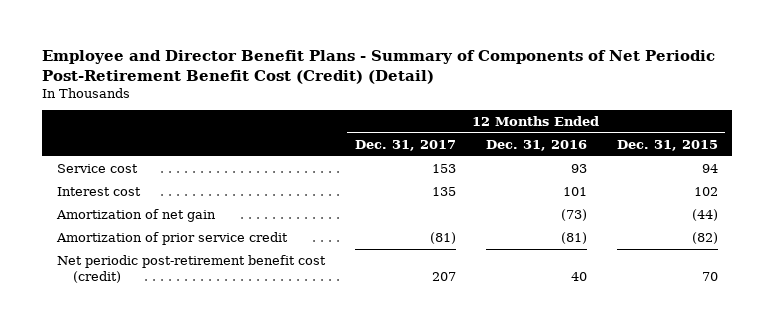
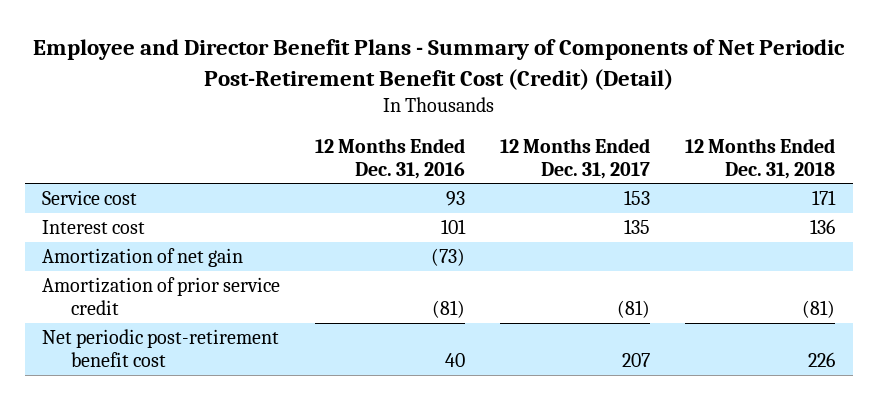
- | 12 Months Ended Dec. 31, 2017 | 12 Months Ended Dec. 31, 2016 | 12 Months Ended Dec. 31, 2015
+ | 12 Months Ended Dec. 31, 2016 | 12 Months Ended Dec. 31, 2017 | 12 Months Ended Dec. 31, 2018
- Net periodic post-retirement benefit cost (credit) | 207 | 40 | 70
+ Net periodic post-retirement benefit cost | 40 | 207 | 226

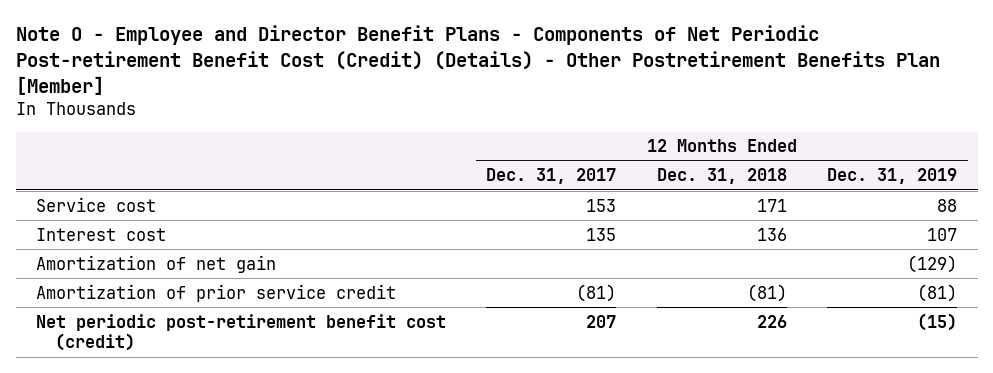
- Employee and Director Benefit Plans - Summary of Components of Net Periodic Post-Retirement Benefit Cost (Credit) (Detail)
+ Note O - Employee and Director Benefit Plans - Components of Net Periodic Post-retirement Benefit Cost (Credit) (Details) - Other Postretirement Benefits Plan [Member]
- | 12 Months Ended Dec. 31, 2016 | 12 Months Ended Dec. 31, 2017 | 12 Months Ended Dec. 31, 2018
+ | 12 Months Ended Dec. 31, 2017 | 12 Months Ended Dec. 31, 2018 | 12 Months Ended Dec. 31, 2019
- Net periodic post-retirement benefit cost | 40 | 207 | 226
+ Net periodic post-retirement benefit cost (credit) | 207 | 226 | (15)

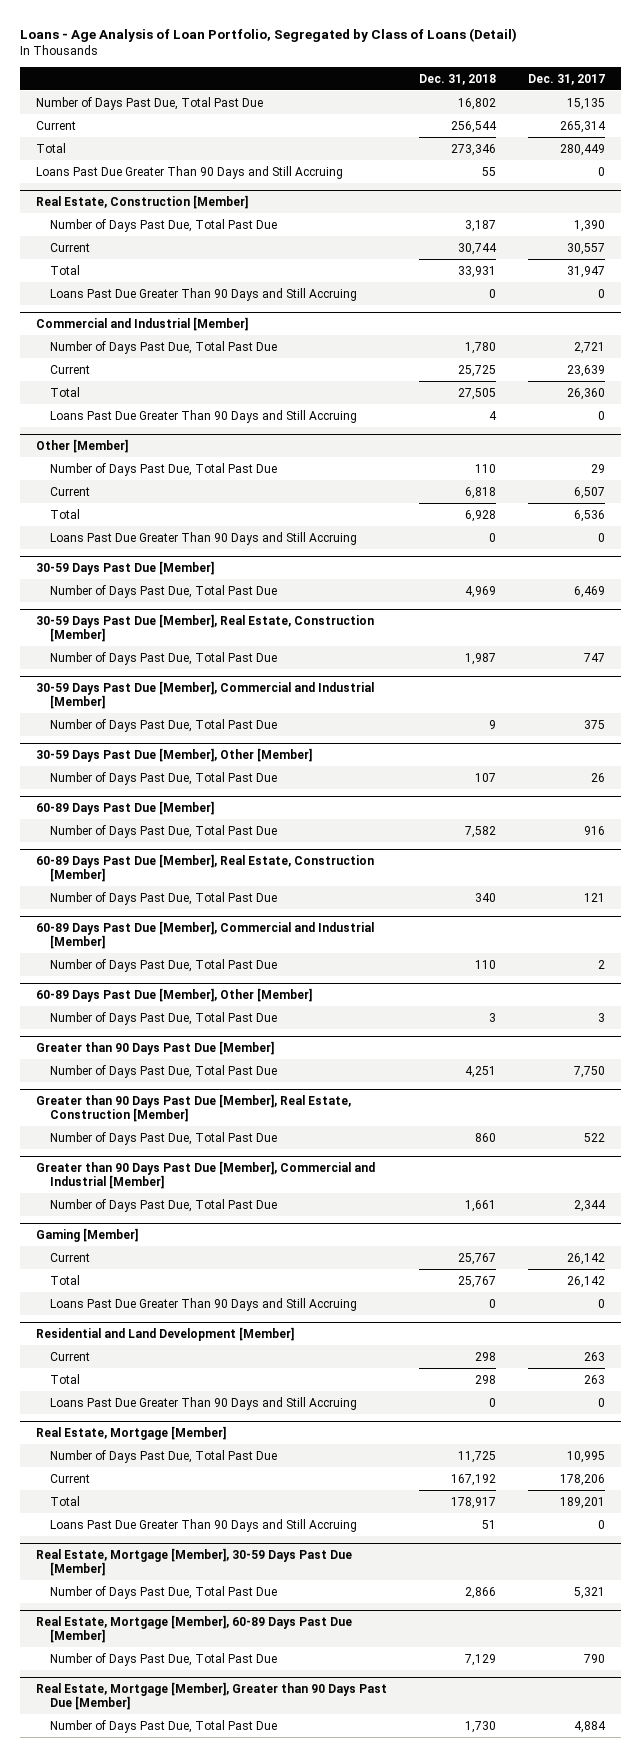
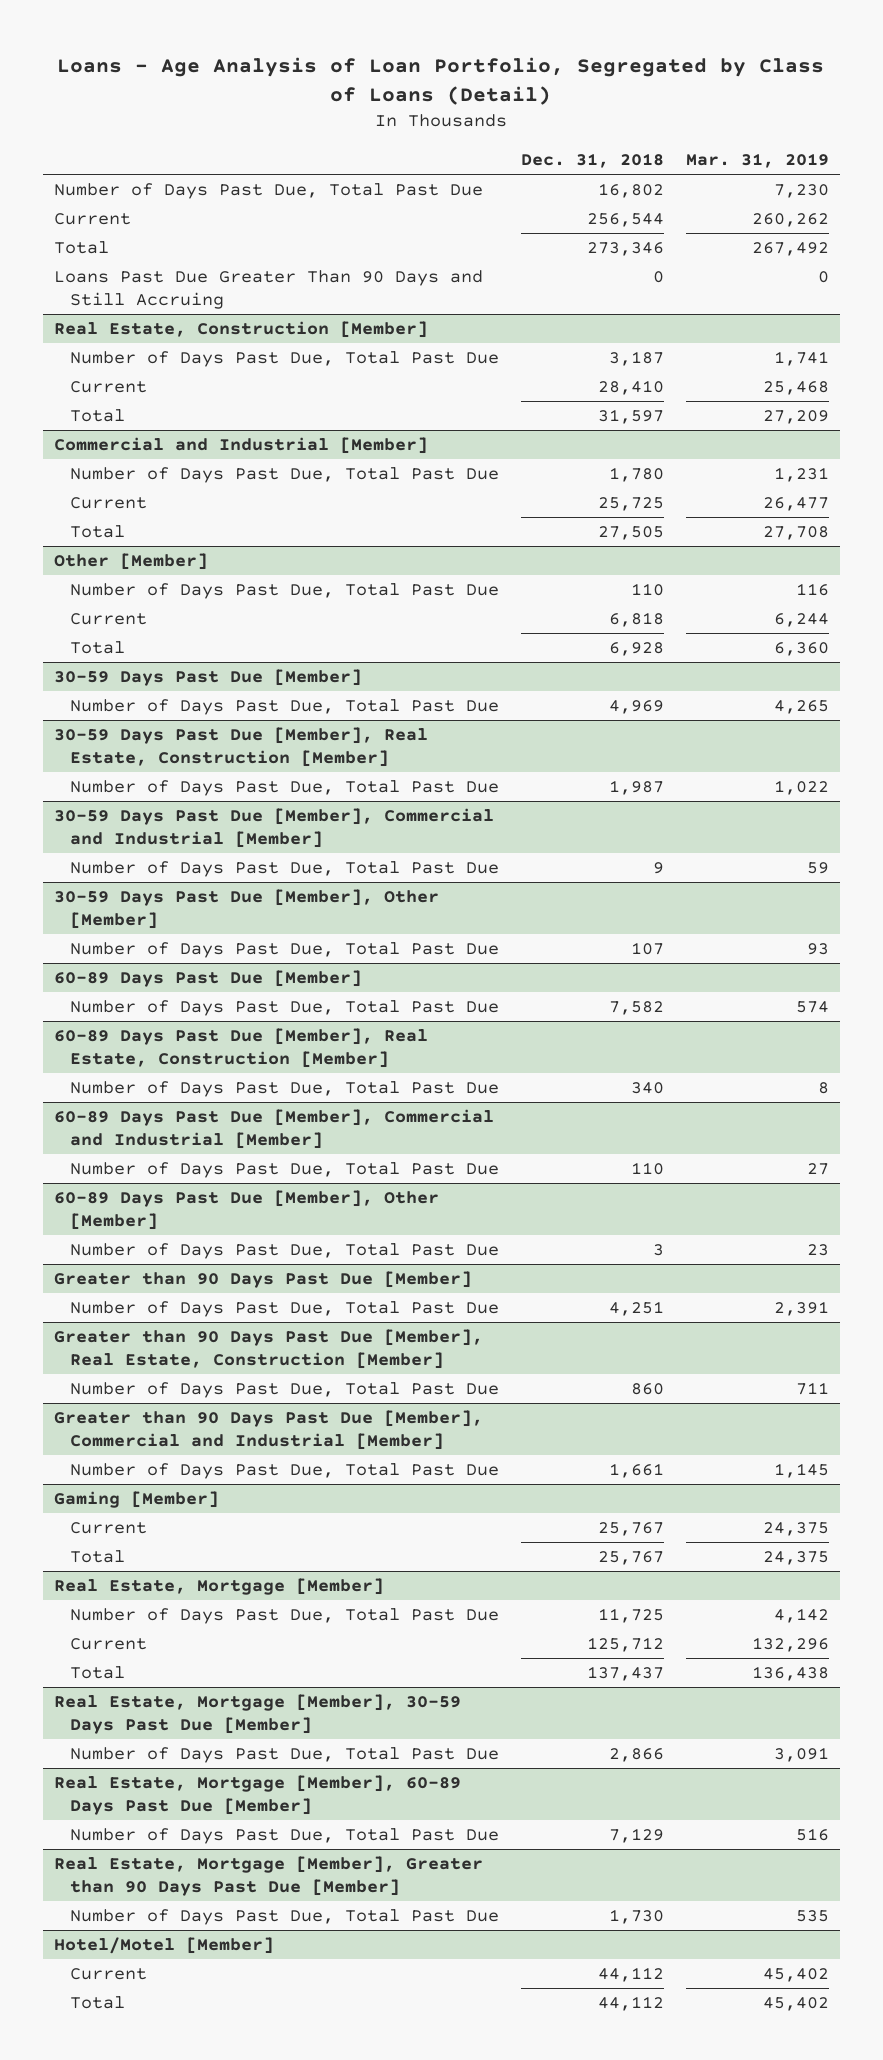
- | Dec. 31, 2018 | Dec. 31, 2017
+ | Dec. 31, 2018 | Mar. 31, 2019
- Loans Past Due Greater Than 90 Days and Still Accruing | 55 | 0
+ Loans Past Due Greater Than 90 Days and Still Accruing | 0 | 0
@ Real Estate, Construction [Member]
- Current | 30,744 | 30,557
- Total | 33,931 | 31,947
- Loans Past Due Greater Than 90 Days and Still Accruing | 0 | 0
+ Current | 28,410 | 25,468
+ Total | 31,597 | 27,209
@ Commercial and Industrial [Member]
- Loans Past Due Greater Than 90 Days and Still Accruing | 4 | 0
@ Other [Member]
- Loans Past Due Greater Than 90 Days and Still Accruing | 0 | 0
@ Gaming [Member]
- Loans Past Due Greater Than 90 Days and Still Accruing | 0 | 0
- Residential and Land Development [Member]
- Current | 298 | 263
- Total | 298 | 263
- Loans Past Due Greater Than 90 Days and Still Accruing | 0 | 0
@ Real Estate, Mortgage [Member]
- Current | 167,192 | 178,206
- Total | 178,917 | 189,201
- Loans Past Due Greater Than 90 Days and Still Accruing | 51 | 0
+ Current | 125,712 | 132,296
+ Total | 137,437 | 136,438
+ Hotel/Motel [Member]
+ Current | 44,112 | 45,402
+ Total | 44,112 | 45,402

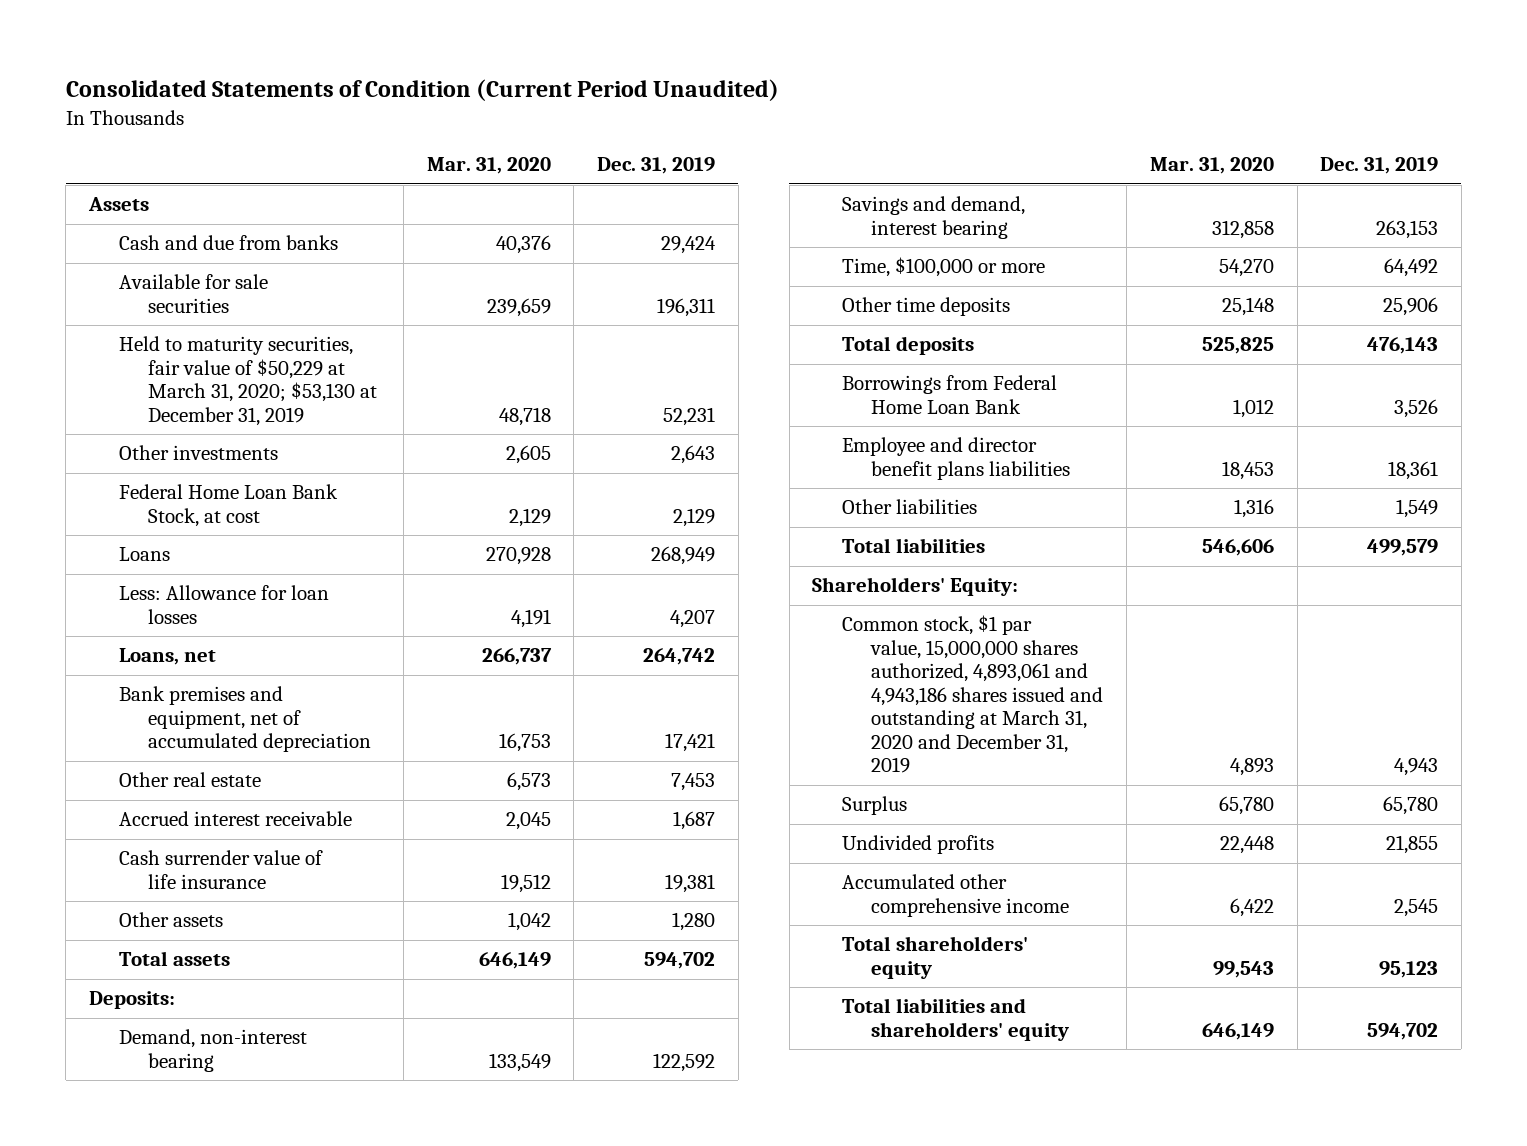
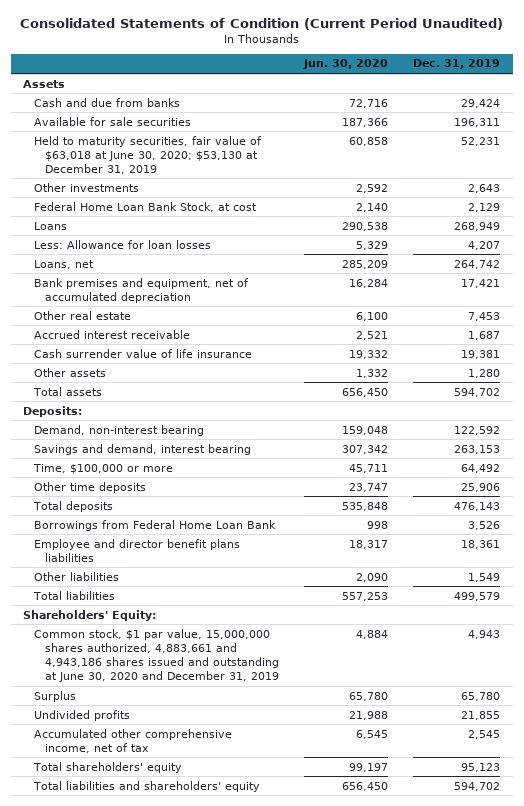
- | Mar. 31, 2020 | Dec. 31, 2019
+ | Jun. 30, 2020 | Dec. 31, 2019
- Held to maturity securities, fair value of $50,229 at March 31, 2020; $53,130 at December 31, 2019 | 48,718 | 52,231
+ Held to maturity securities, fair value of $63,018 at June 30, 2020; $53,130 at December 31, 2019 | 60,858 | 52,231
- Common stock, $1 par value, 15,000,000 shares authorized, 4,893,061 and 4,943,186 shares issued and outstanding at March 31, 2020 and December 31, 2019 | 4,893 | 4,943
+ Common stock, $1 par value, 15,000,000 shares authorized, 4,883,661 and 4,943,186 shares issued and outstanding at June 30, 2020 and December 31, 2019 | 4,884 | 4,943
- Accumulated other comprehensive income | 6,422 | 2,545
+ Accumulated other comprehensive income, net of tax | 6,545 | 2,545

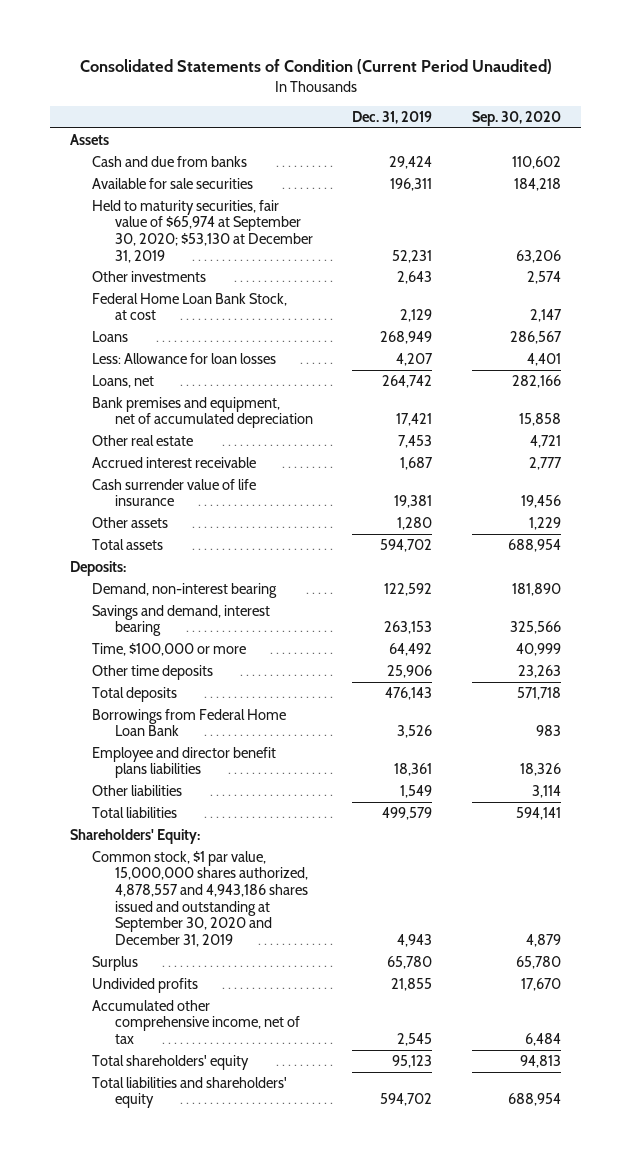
- | Jun. 30, 2020 | Dec. 31, 2019
+ | Dec. 31, 2019 | Sep. 30, 2020
- Held to maturity securities, fair value of $63,018 at June 30, 2020; $53,130 at December 31, 2019 | 60,858 | 52,231
+ Held to maturity securities, fair value of $65,974 at September 30, 2020; $53,130 at December 31, 2019 | 52,231 | 63,206
- Common stock, $1 par value, 15,000,000 shares authorized, 4,883,661 and 4,943,186 shares issued and outstanding at June 30, 2020 and December 31, 2019 | 4,884 | 4,943
+ Common stock, $1 par value, 15,000,000 shares authorized, 4,878,557 and 4,943,186 shares issued and outstanding at September 30, 2020 and December 31, 2019 | 4,943 | 4,879

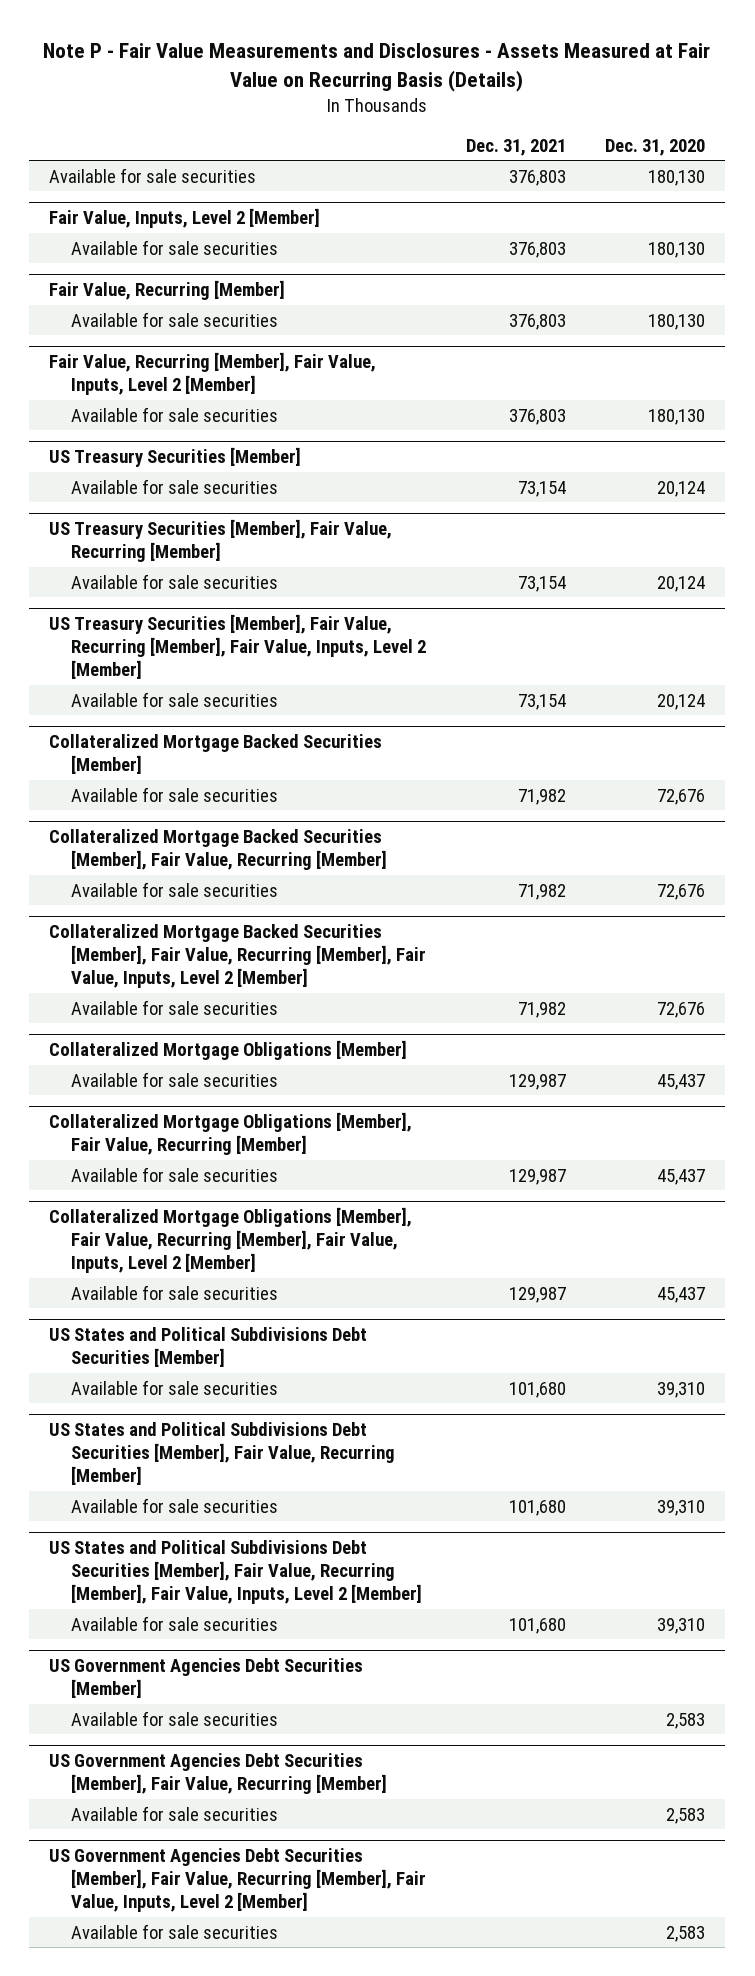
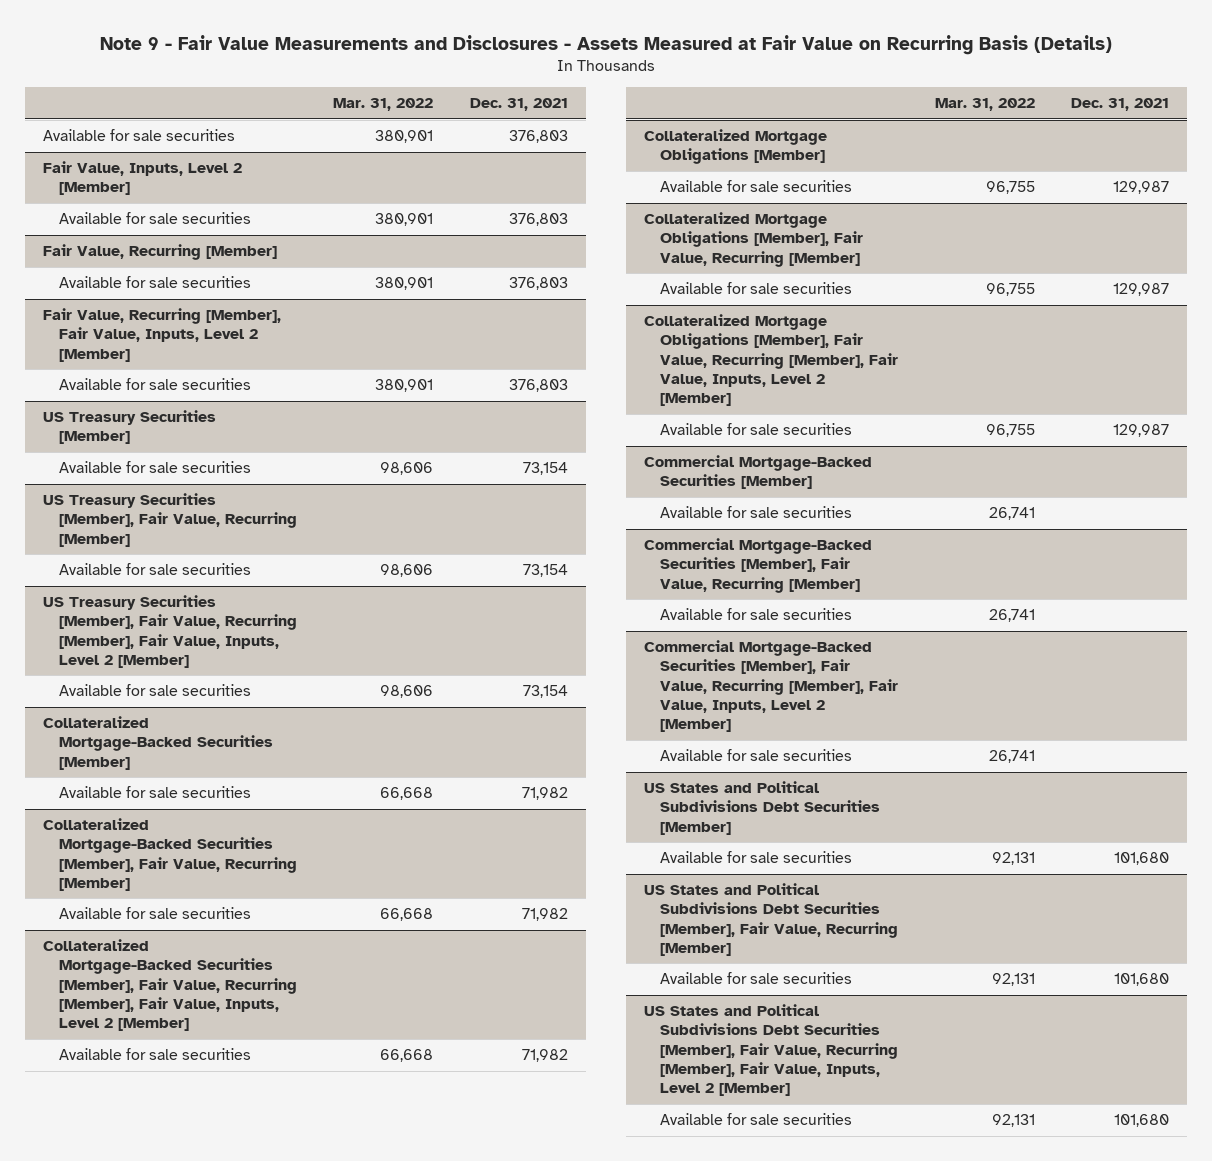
- Note P - Fair Value Measurements and Disclosures - Assets Measured at Fair Value on Recurring Basis (Details)
+ Note 9 - Fair Value Measurements and Disclosures - Assets Measured at Fair Value on Recurring Basis (Details)
- | Dec. 31, 2021 | Dec. 31, 2020
+ | Mar. 31, 2022 | Dec. 31, 2021
- Collateralized Mortgage Backed Securities [Member]
+ Collateralized Mortgage-Backed Securities [Member]
- Collateralized Mortgage Backed Securities [Member], Fair Value, Recurring [Member]
+ Collateralized Mortgage-Backed Securities [Member], Fair Value, Recurring [Member]
- Collateralized Mortgage Backed Securities [Member], Fair Value, Recurring [Member], Fair Value, Inputs, Level 2 [Member]
+ Collateralized Mortgage-Backed Securities [Member], Fair Value, Recurring [Member], Fair Value, Inputs, Level 2 [Member]
+ Commercial Mortgage-Backed Securities [Member]
+ Available for sale securities | 26,741 |
+ Commercial Mortgage-Backed Securities [Member], Fair Value, Recurring [Member]
+ Available for sale securities | 26,741 |
+ Commercial Mortgage-Backed Securities [Member], Fair Value, Recurring [Member], Fair Value, Inputs, Level 2 [Member]
+ Available for sale securities | 26,741 |
- US Government Agencies Debt Securities [Member]
- Available for sale securities | | 2,583
- US Government Agencies Debt Securities [Member], Fair Value, Recurring [Member]
- Available for sale securities | | 2,583
- US Government Agencies Debt Securities [Member], Fair Value, Recurring [Member], Fair Value, Inputs, Level 2 [Member]
- Available for sale securities | | 2,583

